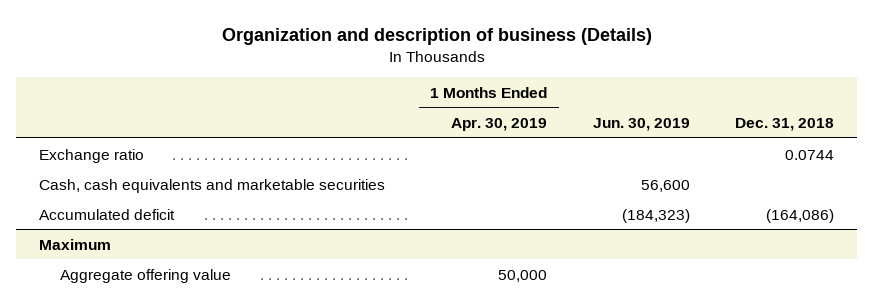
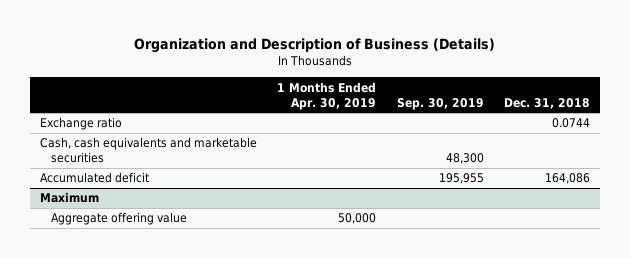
- Organization and description of business (Details)
+ Organization and Description of Business (Details)
- | 1 Months Ended Apr. 30, 2019 | Jun. 30, 2019 | Dec. 31, 2018
+ | 1 Months Ended Apr. 30, 2019 | Sep. 30, 2019 | Dec. 31, 2018
- Accumulated deficit | | (184,323) | (164,086)
+ Accumulated deficit | | 195,955 | 164,086

